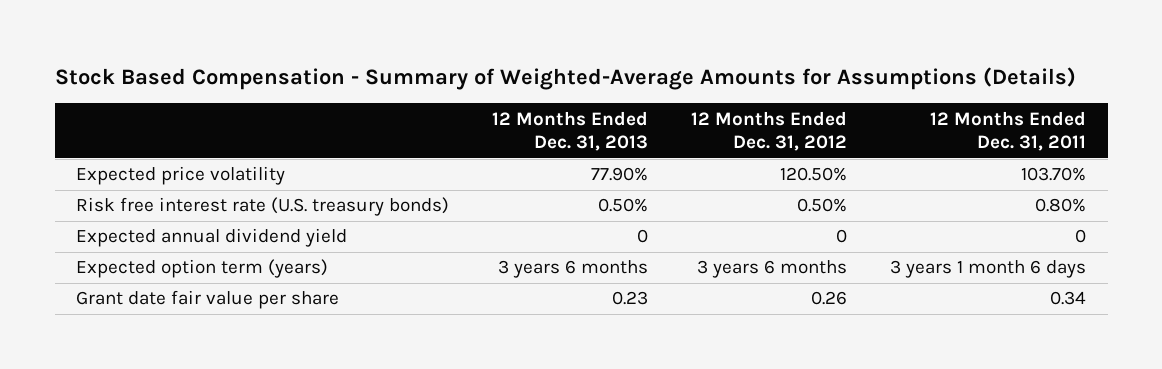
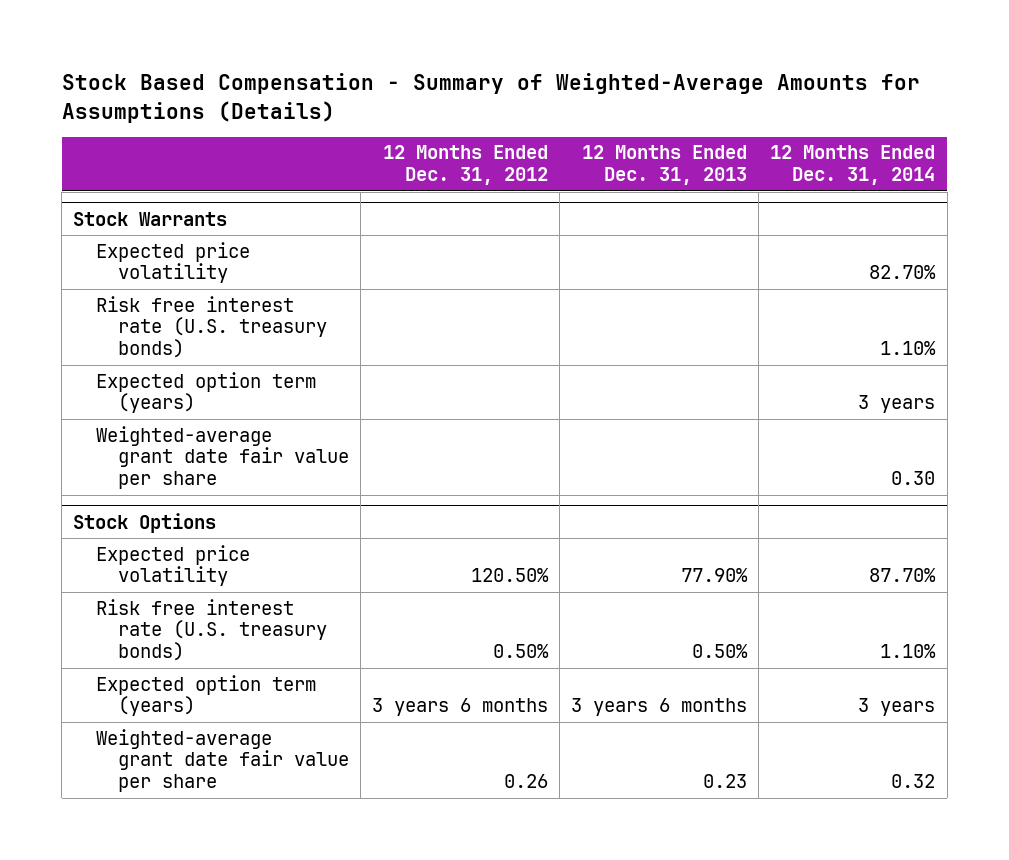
- | 12 Months Ended Dec. 31, 2013 | 12 Months Ended Dec. 31, 2012 | 12 Months Ended Dec. 31, 2011
+ | 12 Months Ended Dec. 31, 2012 | 12 Months Ended Dec. 31, 2013 | 12 Months Ended Dec. 31, 2014
+ Stock Warrants
+ Expected price volatility | | | 82.70%
+ Risk free interest rate (U.S. treasury bonds) | | | 1.10%
+ Expected option term (years) | | | 3 years
+ Weighted-average grant date fair value per share | | | 0.30
+ Stock Options
- Expected annual dividend yield | 0 | 0 | 0
- Grant date fair value per share | 0.23 | 0.26 | 0.34
+ Weighted-average grant date fair value per share | 0.26 | 0.23 | 0.32

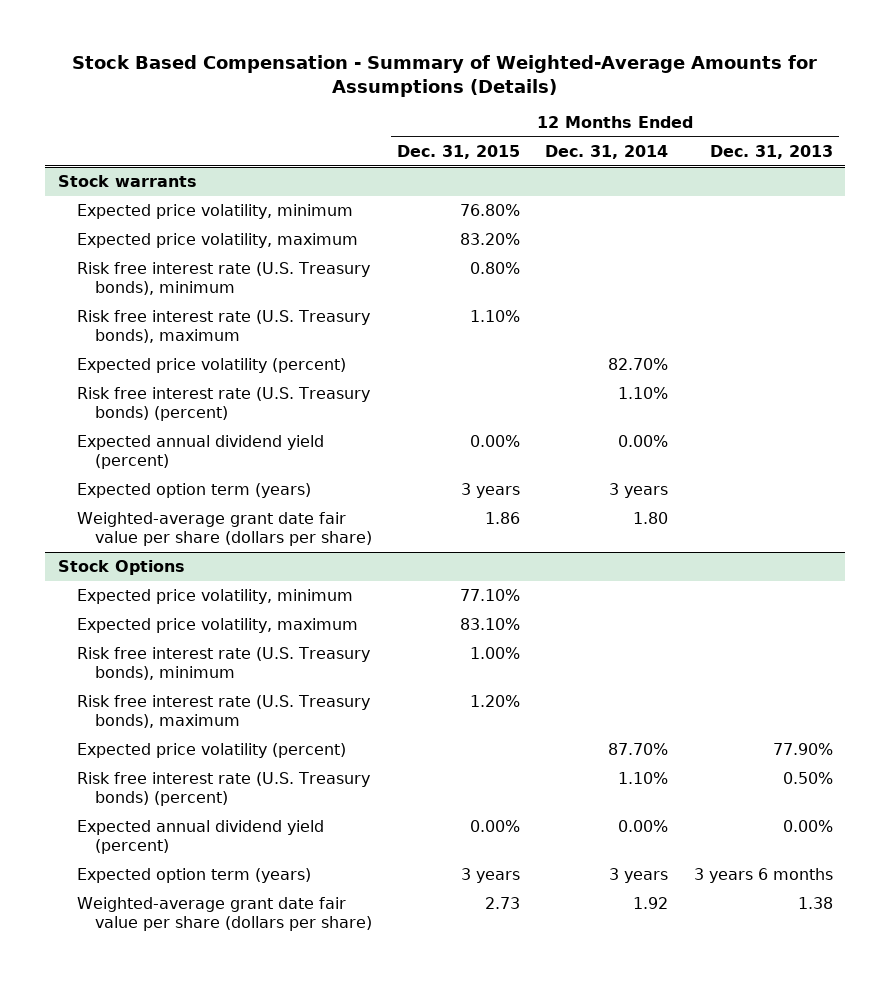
- | 12 Months Ended Dec. 31, 2012 | 12 Months Ended Dec. 31, 2013 | 12 Months Ended Dec. 31, 2014
+ | 12 Months Ended Dec. 31, 2015 | 12 Months Ended Dec. 31, 2014 | 12 Months Ended Dec. 31, 2013
- Stock Warrants
- Expected price volatility | | | 82.70%
- Risk free interest rate (U.S. treasury bonds) | | | 1.10%
+ Stock warrants
+ Expected price volatility, minimum | 76.80% | |
+ Expected price volatility, maximum | 83.20% | |
+ Risk free interest rate (U.S. Treasury bonds), minimum | 0.80% | |
+ Risk free interest rate (U.S. Treasury bonds), maximum | 1.10% | |
+ Expected price volatility (percent) | | 82.70% |
+ Risk free interest rate (U.S. Treasury bonds) (percent) | | 1.10% |
+ Expected annual dividend yield (percent) | 0.00% | 0.00% |
- Weighted-average grant date fair value per share | | | 0.30
+ Weighted-average grant date fair value per share (dollars per share) | 1.86 | 1.80 |
@ Stock Options
- Expected price volatility | 120.50% | 77.90% | 87.70%
- Risk free interest rate (U.S. treasury bonds) | 0.50% | 0.50% | 1.10%
+ Expected price volatility, minimum | 77.10% | |
+ Expected price volatility, maximum | 83.10% | |
+ Risk free interest rate (U.S. Treasury bonds), minimum | 1.00% | |
+ Risk free interest rate (U.S. Treasury bonds), maximum | 1.20% | |
+ Expected price volatility (percent) | | 87.70% | 77.90%
+ Risk free interest rate (U.S. Treasury bonds) (percent) | | 1.10% | 0.50%
+ Expected annual dividend yield (percent) | 0.00% | 0.00% | 0.00%
- Weighted-average grant date fair value per share | 0.26 | 0.23 | 0.32
+ Weighted-average grant date fair value per share (dollars per share) | 2.73 | 1.92 | 1.38

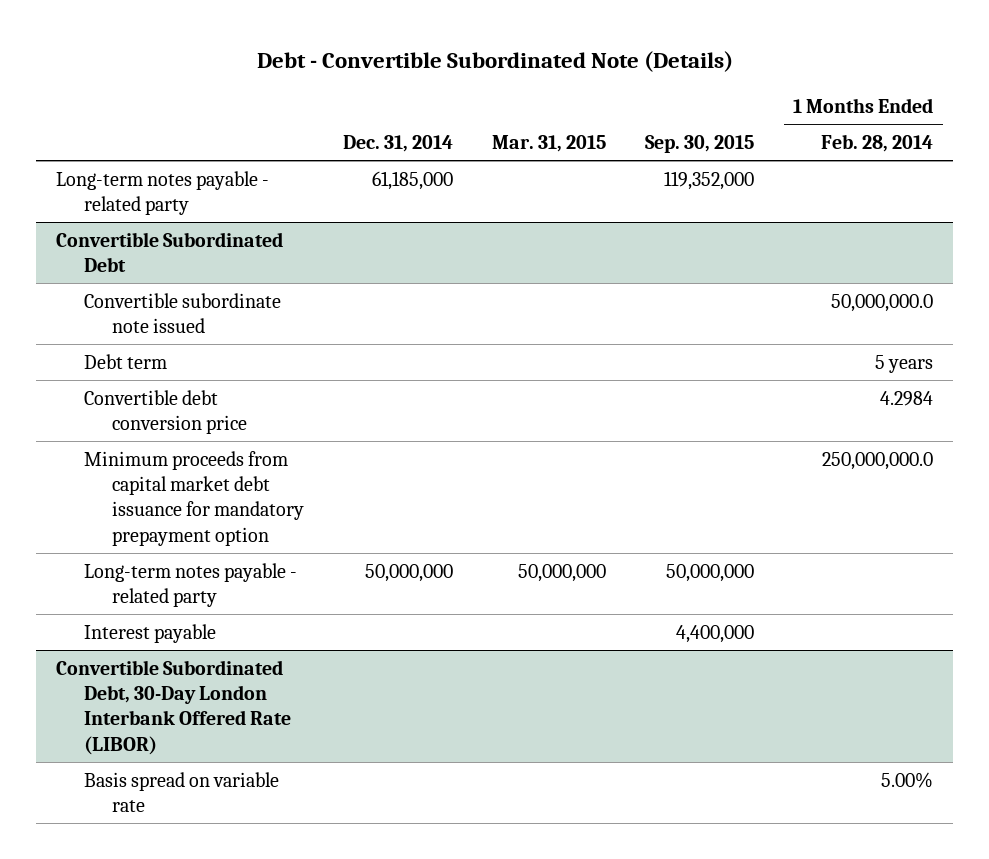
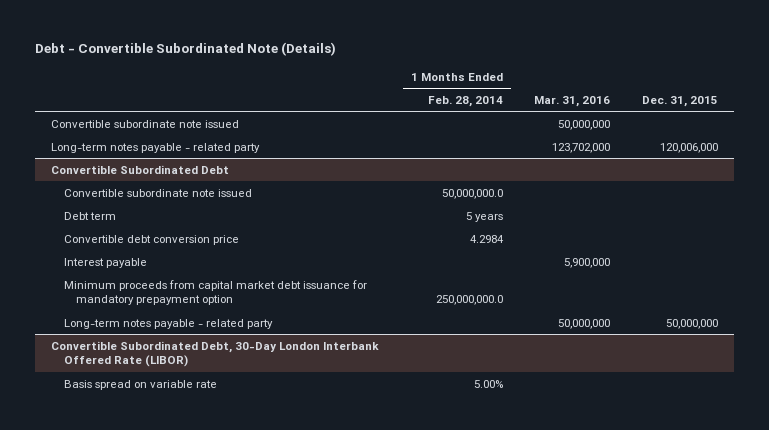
- | Dec. 31, 2014 | Mar. 31, 2015 | Sep. 30, 2015 | 1 Months Ended Feb. 28, 2014
+ | 1 Months Ended Feb. 28, 2014 | Mar. 31, 2016 | Dec. 31, 2015
+ Convertible subordinate note issued | | 50,000,000 |
@ Convertible Subordinated Debt
moved up: Interest payable | | 5,900,000 |

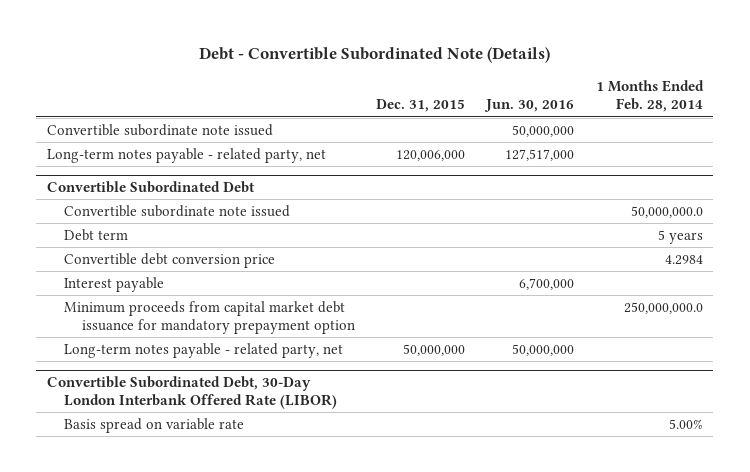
- | 1 Months Ended Feb. 28, 2014 | Mar. 31, 2016 | Dec. 31, 2015
+ | Dec. 31, 2015 | Jun. 30, 2016 | 1 Months Ended Feb. 28, 2014
- Long-term notes payable - related party | | 123,702,000 | 120,006,000
+ Long-term notes payable - related party, net | 120,006,000 | 127,517,000 |
@ Convertible Subordinated Debt
- Long-term notes payable - related party | | 50,000,000 | 50,000,000
+ Long-term notes payable - related party, net | 50,000,000 | 50,000,000 |

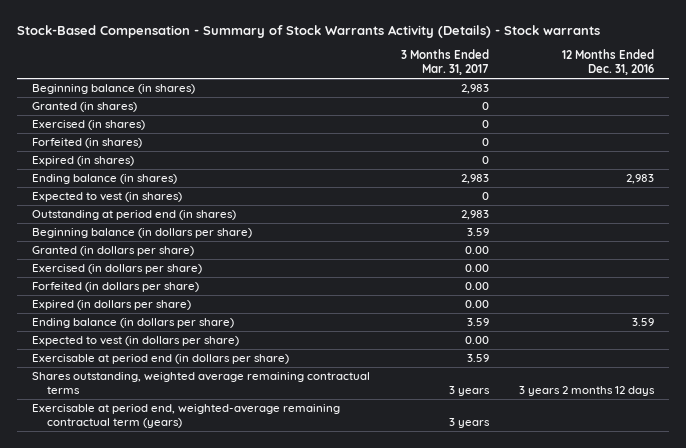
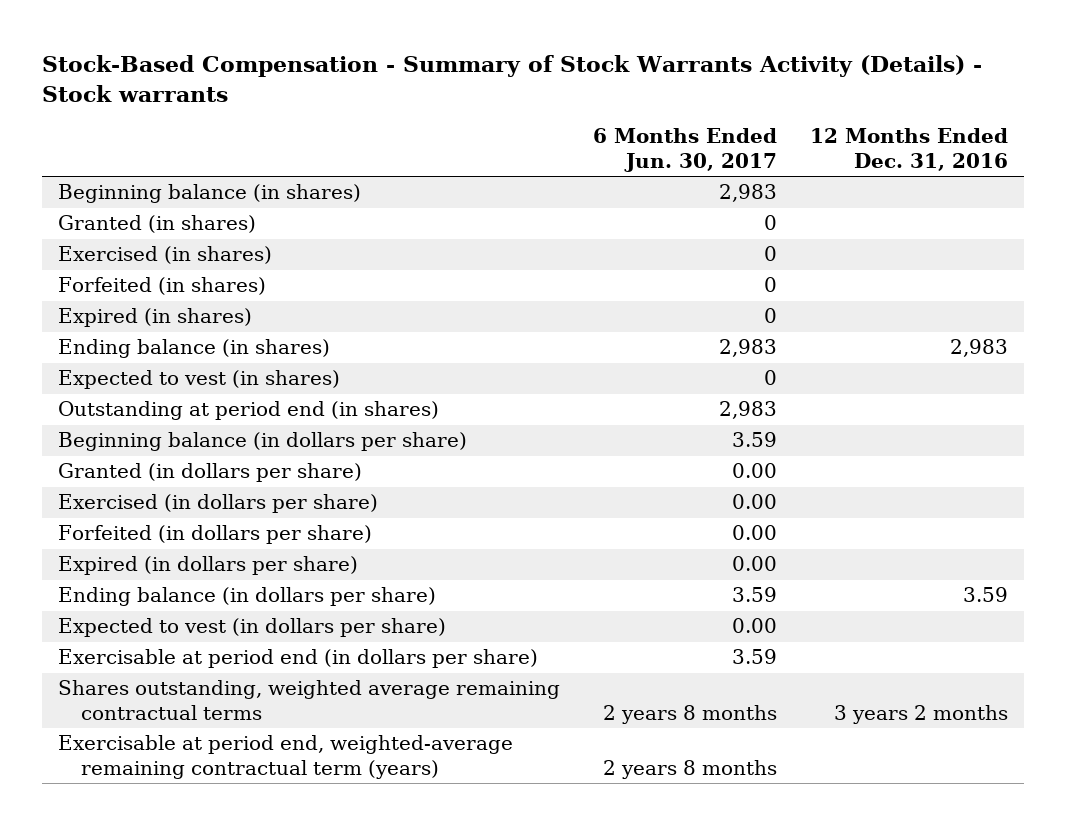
- | 3 Months Ended Mar. 31, 2017 | 12 Months Ended Dec. 31, 2016
+ | 6 Months Ended Jun. 30, 2017 | 12 Months Ended Dec. 31, 2016
- Shares outstanding, weighted average remaining contractual terms | 3 years | 3 years 2 months 12 days
+ Shares outstanding, weighted average remaining contractual terms | 2 years 8 months | 3 years 2 months

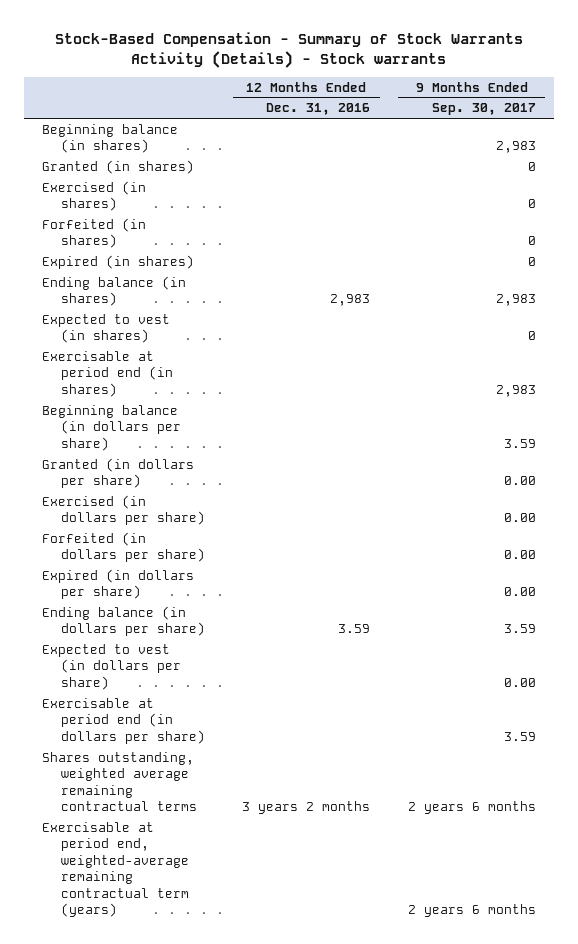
- | 6 Months Ended Jun. 30, 2017 | 12 Months Ended Dec. 31, 2016
+ | 12 Months Ended Dec. 31, 2016 | 9 Months Ended Sep. 30, 2017
- Outstanding at period end (in shares) | 2,983 |
+ Exercisable at period end (in shares) | | 2,983

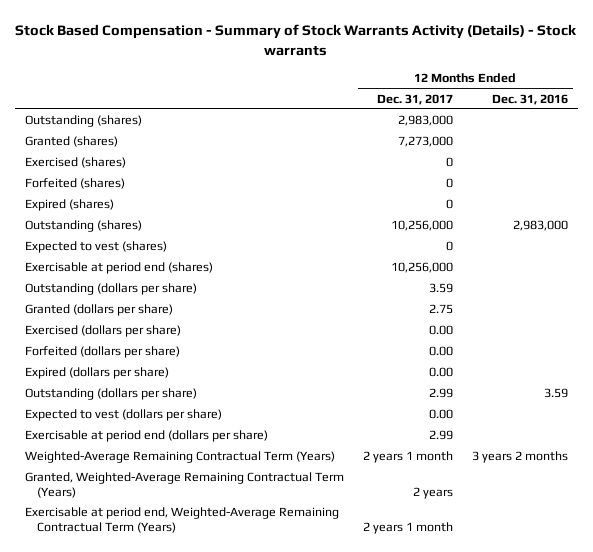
- Stock-Based Compensation - Summary of Stock Warrants Activity (Details) - Stock warrants
+ Stock Based Compensation - Summary of Stock Warrants Activity (Details) - Stock warrants
- | 12 Months Ended Dec. 31, 2016 | 9 Months Ended Sep. 30, 2017
+ | 12 Months Ended Dec. 31, 2017 | 12 Months Ended Dec. 31, 2016
- Beginning balance (in shares) | | 2,983
- Granted (in shares) | | 0
- Exercised (in shares) | | 0
- Forfeited (in shares) | | 0
- Expired (in shares) | | 0
- Ending balance (in shares) | 2,983 | 2,983
- Expected to vest (in shares) | | 0
- Exercisable at period end (in shares) | | 2,983
- Beginning balance (in dollars per share) | | 3.59
- Granted (in dollars per share) | | 0.00
- Exercised (in dollars per share) | | 0.00
- Forfeited (in dollars per share) | | 0.00
- Expired (in dollars per share) | | 0.00
- Ending balance (in dollars per share) | 3.59 | 3.59
- Expected to vest (in dollars per share) | | 0.00
- Exercisable at period end (in dollars per share) | | 3.59
- Shares outstanding, weighted average remaining contractual terms | 3 years 2 months | 2 years 6 months
- Exercisable at period end, weighted-average remaining contractual term (years) | | 2 years 6 months
+ Outstanding (shares) | 2,983,000 |
+ Granted (shares) | 7,273,000 |
+ Exercised (shares) | 0 |
+ Forfeited (shares) | 0 |
+ Expired (shares) | 0 |
+ Outstanding (shares) | 10,256,000 | 2,983,000
+ Expected to vest (shares) | 0 |
+ Exercisable at period end (shares) | 10,256,000 |
+ Outstanding (dollars per share) | 3.59 |
+ Granted (dollars per share) | 2.75 |
+ Exercised (dollars per share) | 0.00 |
+ Forfeited (dollars per share) | 0.00 |
+ Expired (dollars per share) | 0.00 |
+ Outstanding (dollars per share) | 2.99 | 3.59
+ Expected to vest (dollars per share) | 0.00 |
+ Exercisable at period end (dollars per share) | 2.99 |
+ Weighted-Average Remaining Contractual Term (Years) | 2 years 1 month | 3 years 2 months
+ Granted, Weighted-Average Remaining Contractual Term (Years) | 2 years |
+ Exercisable at period end, Weighted-Average Remaining Contractual Term (Years) | 2 years 1 month |

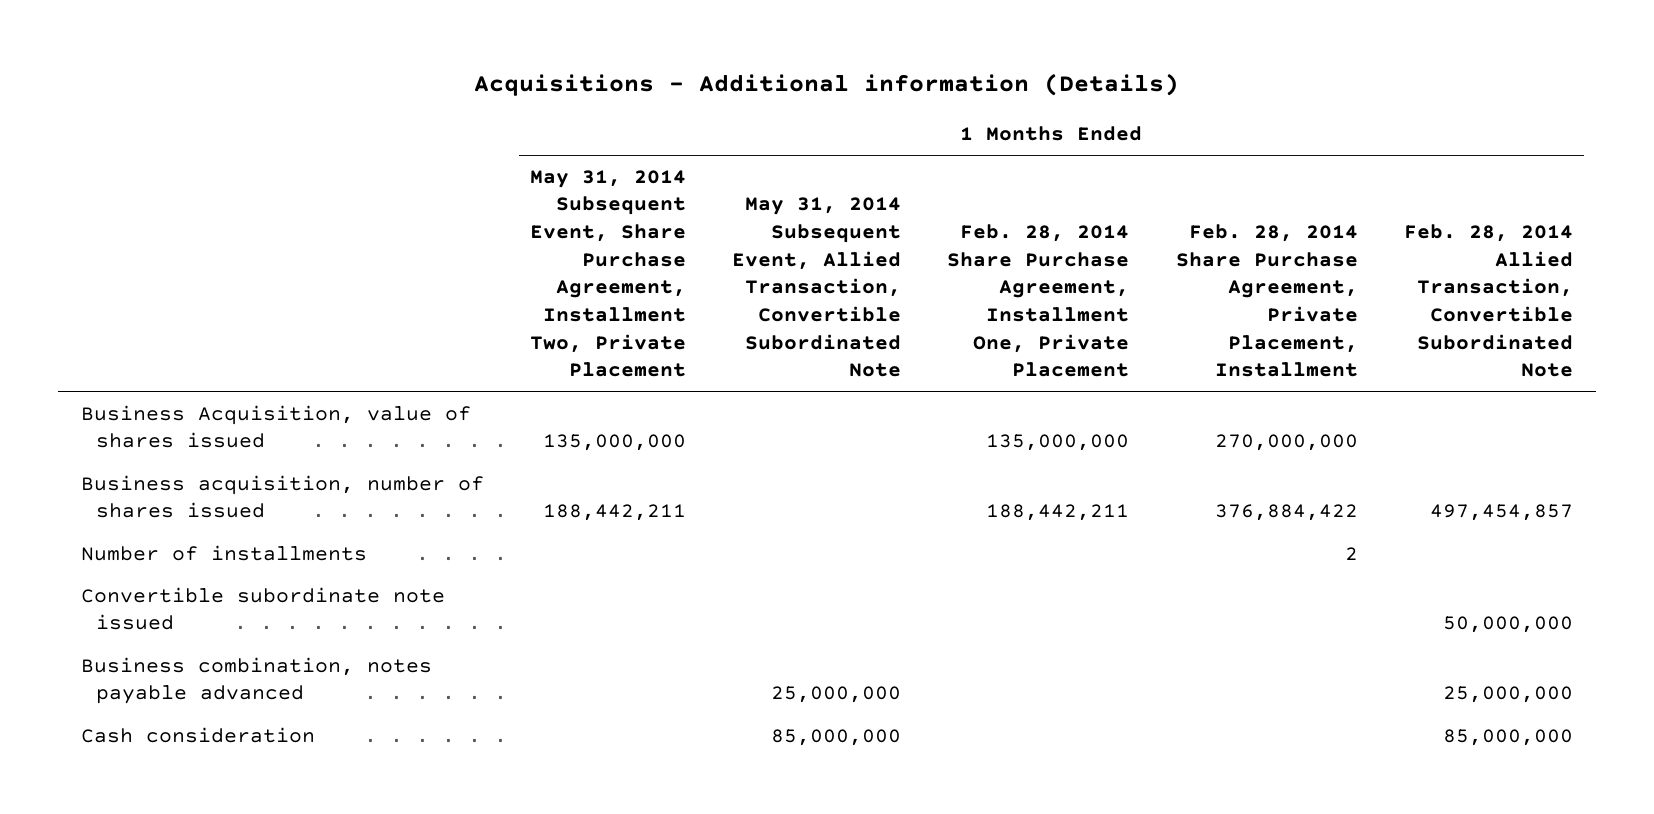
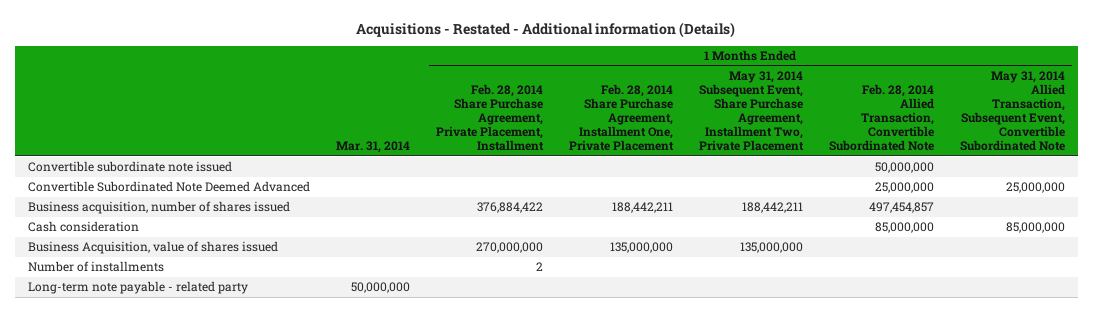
- Acquisitions - Additional information (Details)
+ Acquisitions - Restated - Additional information (Details)
- | 1 Months Ended May 31, 2014 Subsequent Event, Share Purchase Agreement, Installment Two, Private Placement | 1 Months Ended May 31, 2014 Subsequent Event, Allied Transaction, Convertible Subordinated Note | 1 Months Ended Feb. 28, 2014 Share Purchase Agreement, Installment One, Private Placement | 1 Months Ended Feb. 28, 2014 Share Purchase Agreement, Private Placement, Installment | 1 Months Ended Feb. 28, 2014 Allied Transaction, Convertible Subordinated Note
+ | Mar. 31, 2014 | 1 Months Ended Feb. 28, 2014 Share Purchase Agreement, Private Placement, Installment | 1 Months Ended Feb. 28, 2014 Share Purchase Agreement, Installment One, Private Placement | 1 Months Ended May 31, 2014 Subsequent Event, Share Purchase Agreement, Installment Two, Private Placement | 1 Months Ended Feb. 28, 2014 Allied Transaction, Convertible Subordinated Note | 1 Months Ended May 31, 2014 Allied Transaction, Subsequent Event, Convertible Subordinated Note
- Business combination, notes payable advanced | | 25,000,000 | | | 25,000,000
+ Convertible Subordinated Note Deemed Advanced | | | | | 25,000,000 | 25,000,000
moved down: Business acquisition, number of shares issued | | 376,884,422 | 188,442,211 | 188,442,211 | 497,454,857 |
moved down: Business Acquisition, value of shares issued | | 270,000,000 | 135,000,000 | 135,000,000 | |
moved down: Number of installments | | 2 | | | |
+ Long-term note payable - related party | 50,000,000 | | | | |

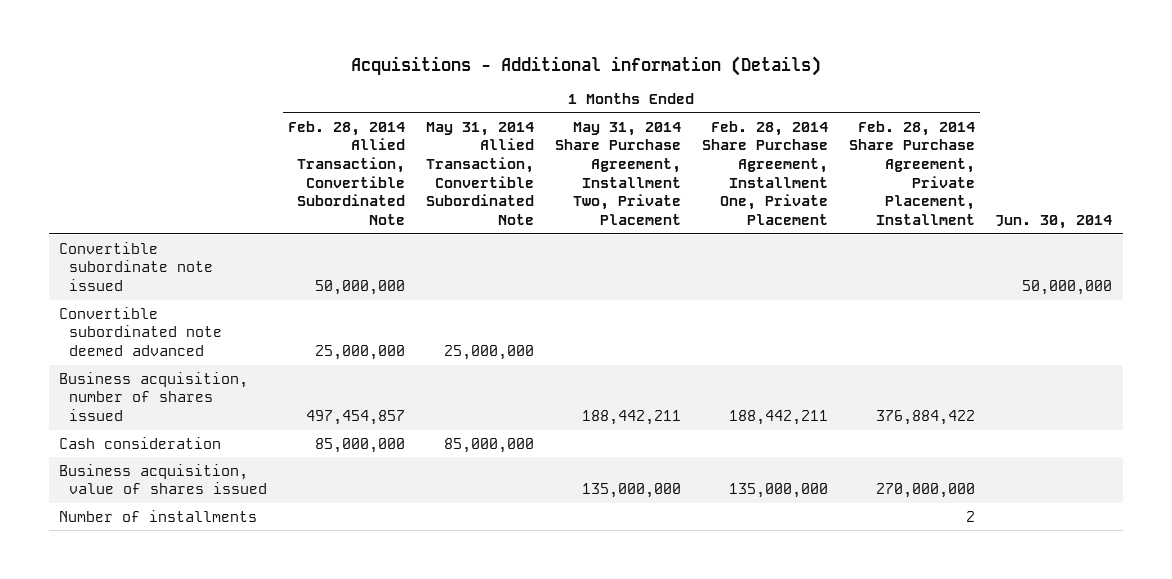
- Acquisitions - Restated - Additional information (Details)
+ Acquisitions - Additional information (Details)
- | Mar. 31, 2014 | 1 Months Ended Feb. 28, 2014 Share Purchase Agreement, Private Placement, Installment | 1 Months Ended Feb. 28, 2014 Share Purchase Agreement, Installment One, Private Placement | 1 Months Ended May 31, 2014 Subsequent Event, Share Purchase Agreement, Installment Two, Private Placement | 1 Months Ended Feb. 28, 2014 Allied Transaction, Convertible Subordinated Note | 1 Months Ended May 31, 2014 Allied Transaction, Subsequent Event, Convertible Subordinated Note
+ | 1 Months Ended Feb. 28, 2014 Allied Transaction, Convertible Subordinated Note | 1 Months Ended May 31, 2014 Allied Transaction, Convertible Subordinated Note | 1 Months Ended May 31, 2014 Share Purchase Agreement, Installment Two, Private Placement | 1 Months Ended Feb. 28, 2014 Share Purchase Agreement, Installment One, Private Placement | 1 Months Ended Feb. 28, 2014 Share Purchase Agreement, Private Placement, Installment | Jun. 30, 2014
- Convertible Subordinated Note Deemed Advanced | | | | | 25,000,000 | 25,000,000
+ Convertible subordinated note deemed advanced | 25,000,000 | 25,000,000 | | | |
- Business Acquisition, value of shares issued | | 270,000,000 | 135,000,000 | 135,000,000 | |
+ Business acquisition, value of shares issued | | | 135,000,000 | 135,000,000 | 270,000,000 |
- Long-term note payable - related party | 50,000,000 | | | | |

